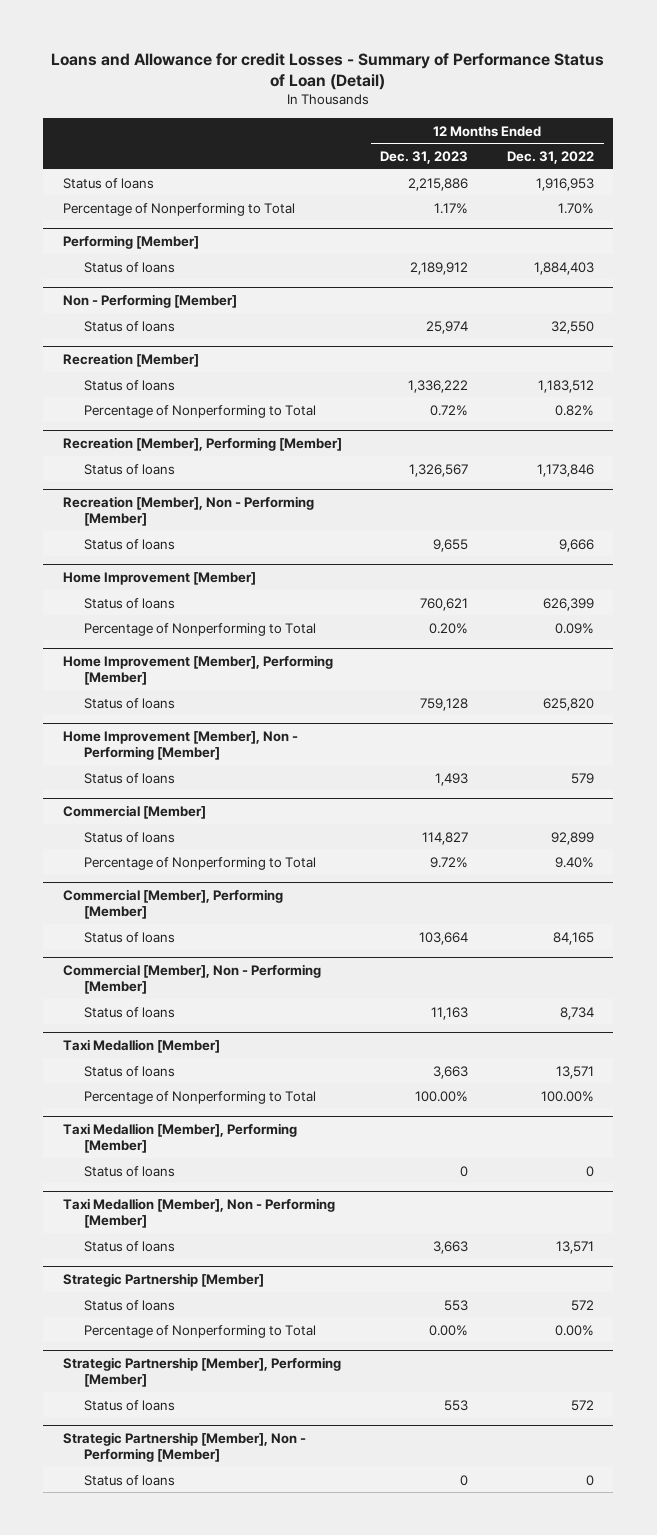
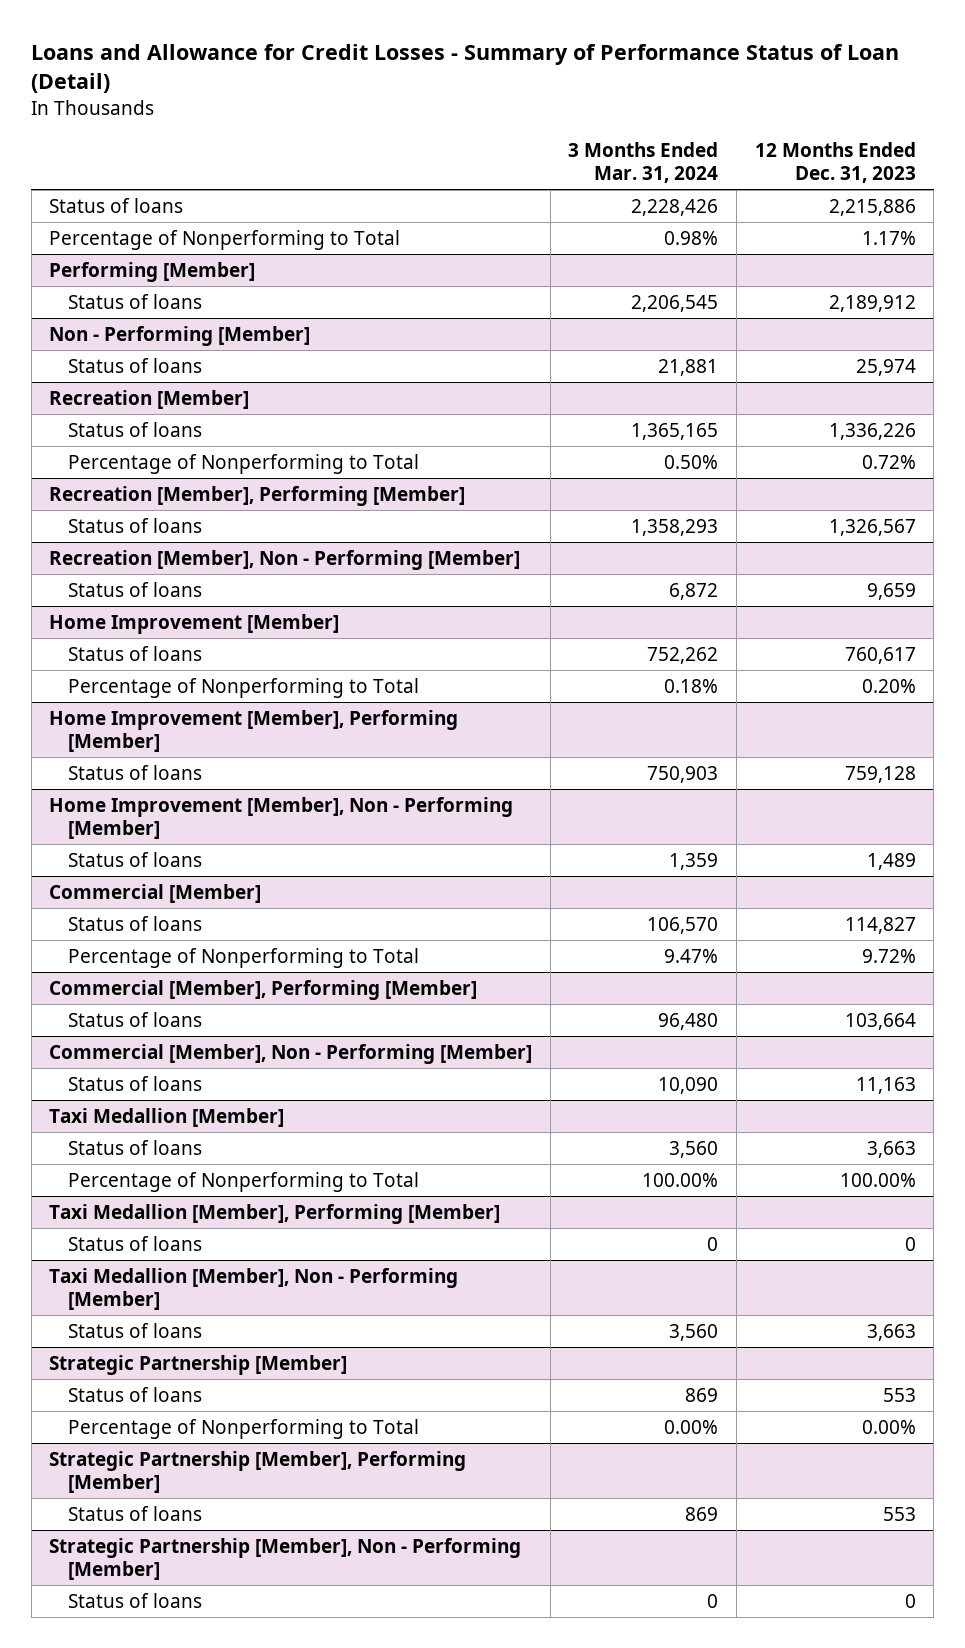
- Loans and Allowance for credit Losses - Summary of Performance Status of Loan (Detail)
+ Loans and Allowance for Credit Losses - Summary of Performance Status of Loan (Detail)
- | 12 Months Ended Dec. 31, 2023 | 12 Months Ended Dec. 31, 2022
+ | 3 Months Ended Mar. 31, 2024 | 12 Months Ended Dec. 31, 2023
@ Recreation [Member]
- Status of loans | 1,336,222 | 1,183,512
+ Status of loans | 1,365,165 | 1,336,226
@ Recreation [Member], Non - Performing [Member]
- Status of loans | 9,655 | 9,666
+ Status of loans | 6,872 | 9,659
@ Home Improvement [Member]
- Status of loans | 760,621 | 626,399
+ Status of loans | 752,262 | 760,617
@ Home Improvement [Member], Non - Performing [Member]
- Status of loans | 1,493 | 579
+ Status of loans | 1,359 | 1,489

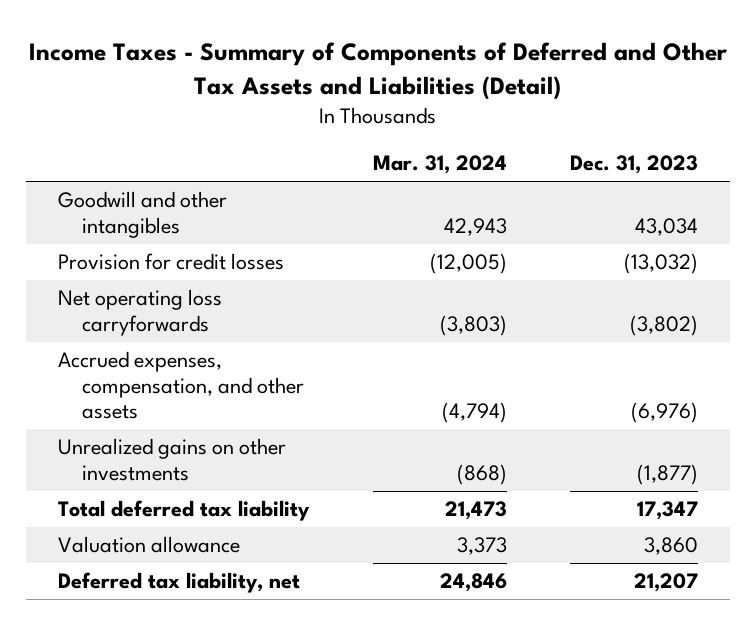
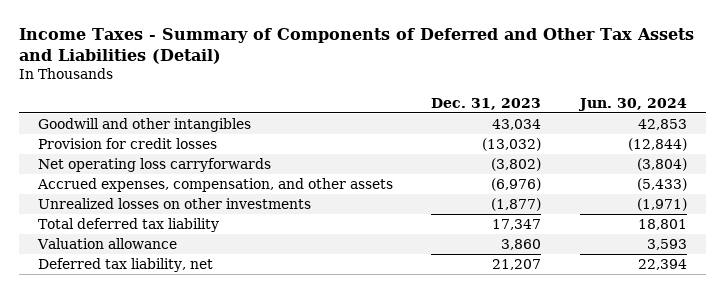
- | Mar. 31, 2024 | Dec. 31, 2023
+ | Dec. 31, 2023 | Jun. 30, 2024
- Unrealized gains on other investments | (868) | (1,877)
+ Unrealized losses on other investments | (1,877) | (1,971)

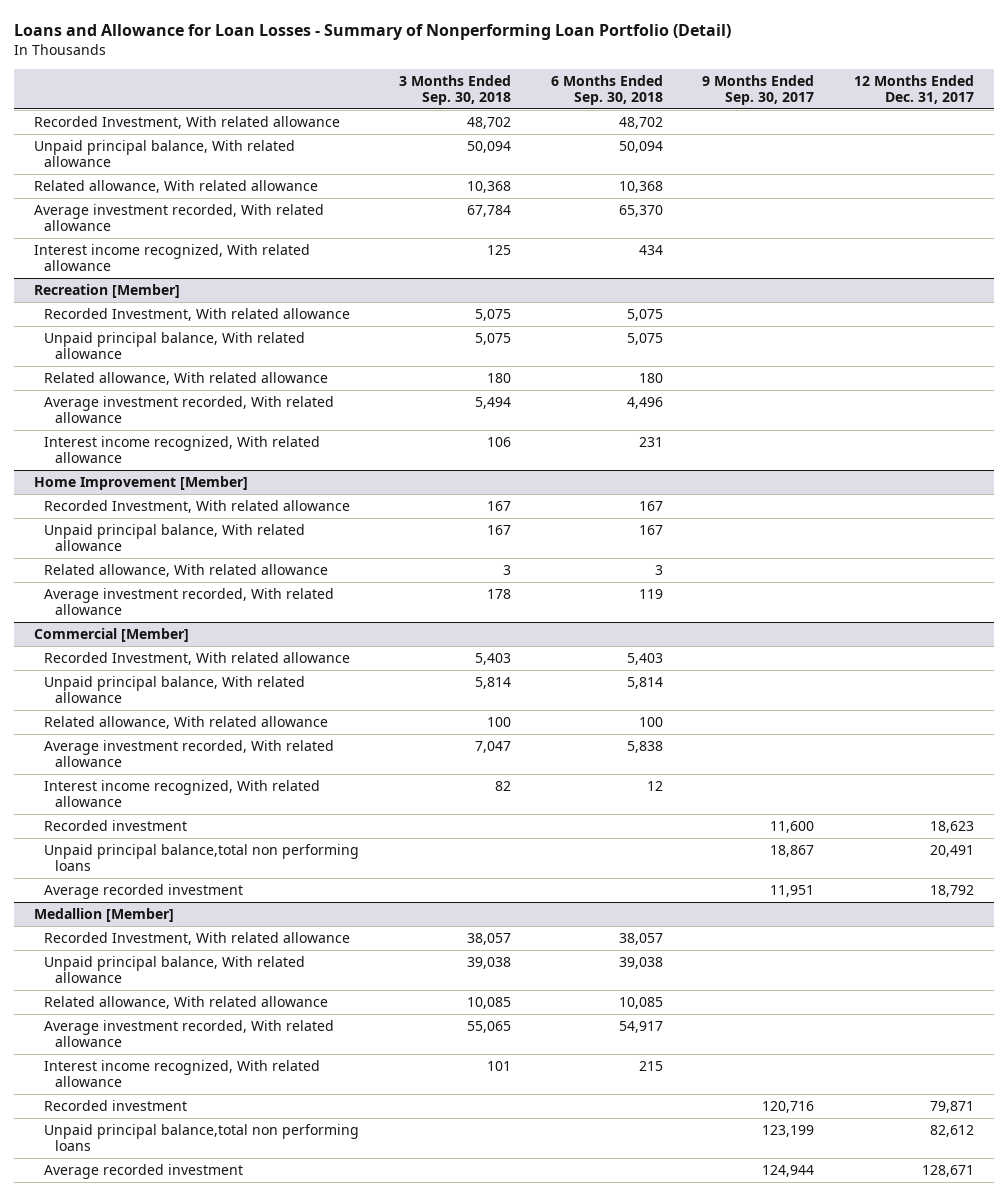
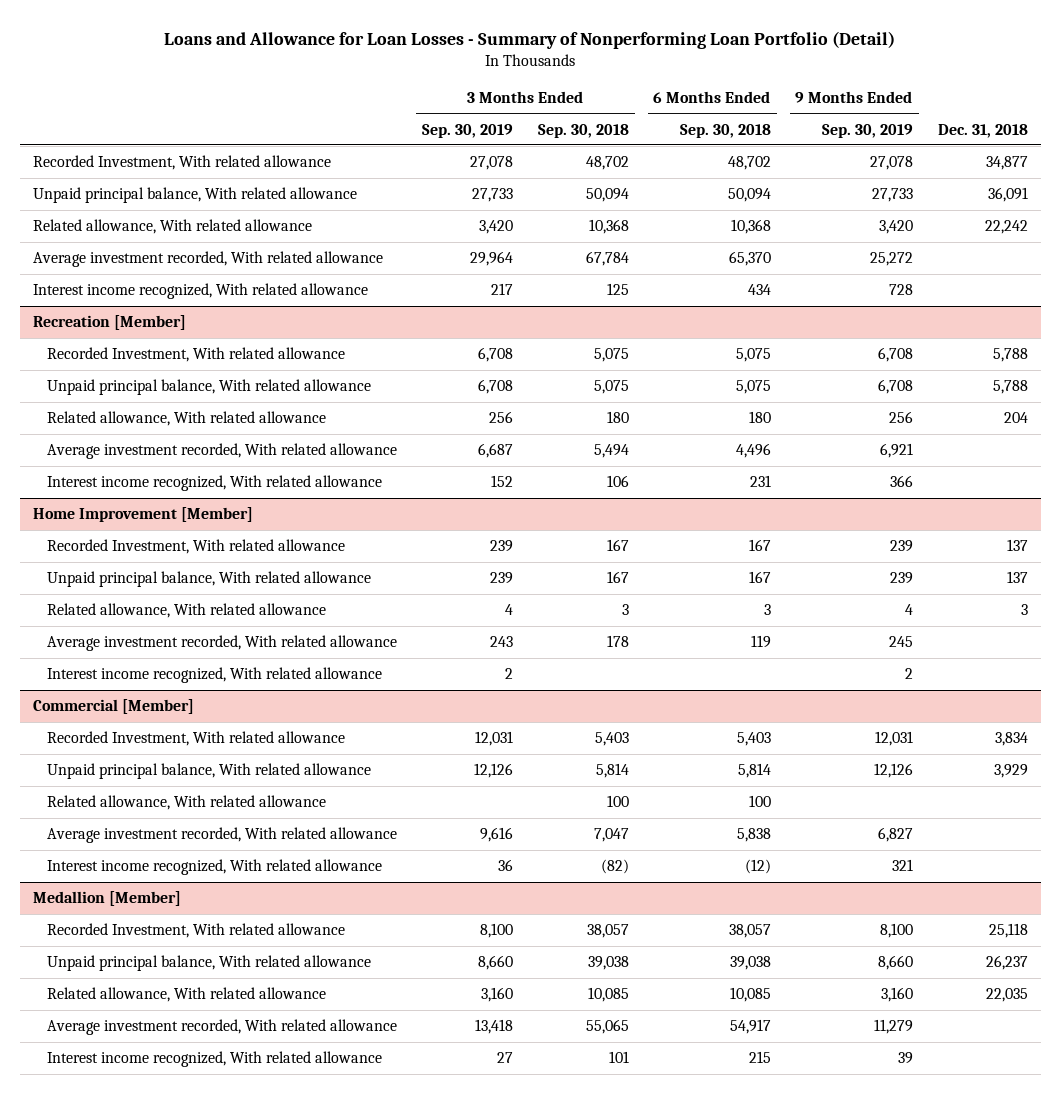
- | 3 Months Ended Sep. 30, 2018 | 6 Months Ended Sep. 30, 2018 | 9 Months Ended Sep. 30, 2017 | 12 Months Ended Dec. 31, 2017
+ | 3 Months Ended Sep. 30, 2019 | 3 Months Ended Sep. 30, 2018 | 6 Months Ended Sep. 30, 2018 | 9 Months Ended Sep. 30, 2019 | Dec. 31, 2018
@ Home Improvement [Member]
+ Interest income recognized, With related allowance | 2 | | | 2 |
@ Commercial [Member]
- Interest income recognized, With related allowance | 82 | 12 | |
- Recorded investment | | | 11,600 | 18,623
- Unpaid principal balance,total non performing loans | | | 18,867 | 20,491
- Average recorded investment | | | 11,951 | 18,792
+ Interest income recognized, With related allowance | 36 | (82) | (12) | 321 |
@ Medallion [Member]
- Recorded investment | | | 120,716 | 79,871
- Unpaid principal balance,total non performing loans | | | 123,199 | 82,612
- Average recorded investment | | | 124,944 | 128,671

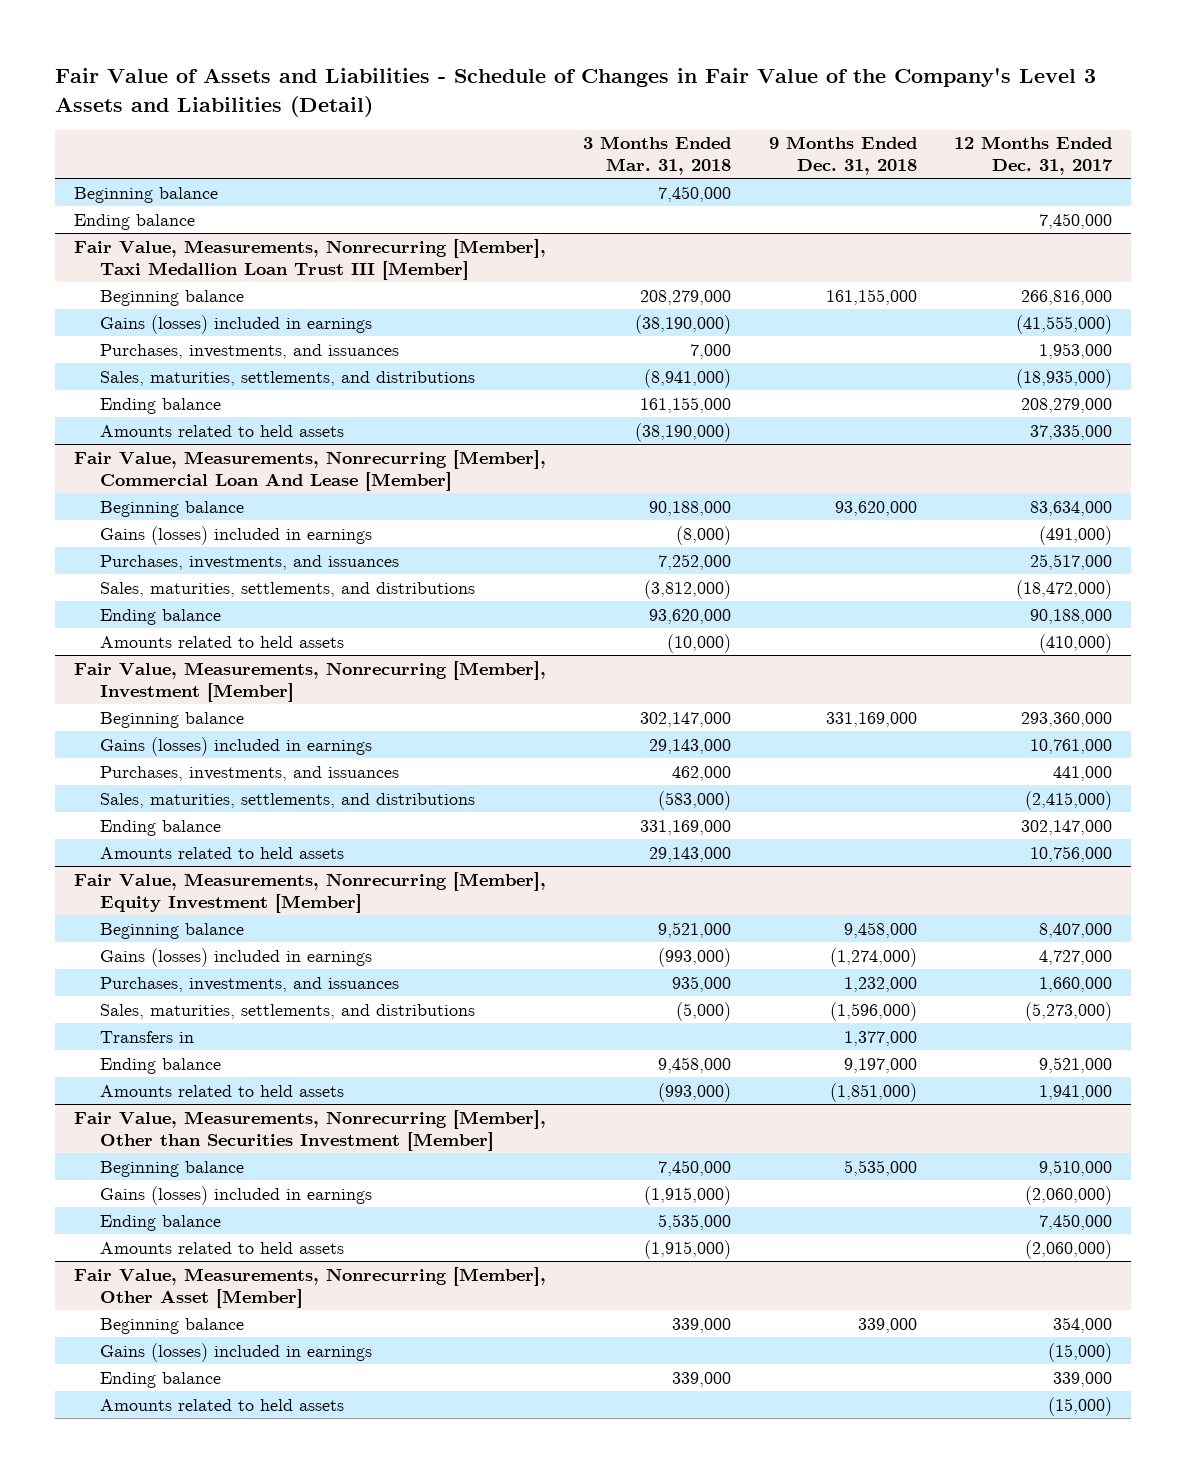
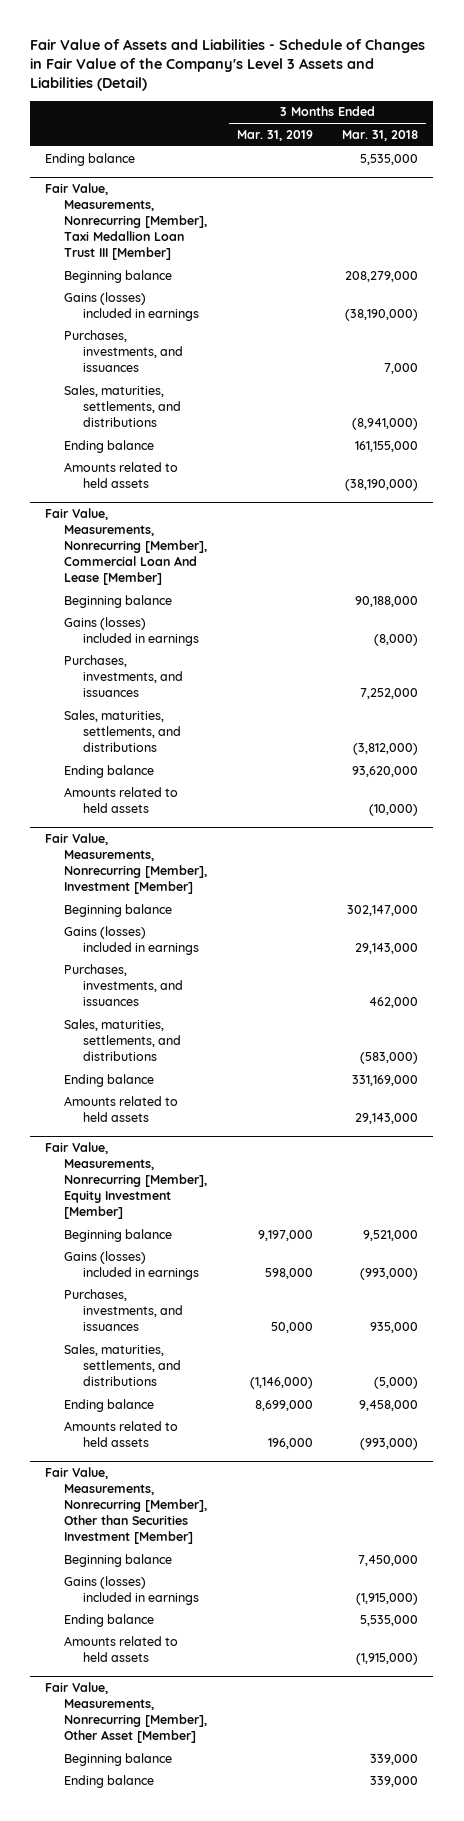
- | 3 Months Ended Mar. 31, 2018 | 9 Months Ended Dec. 31, 2018 | 12 Months Ended Dec. 31, 2017
+ | 3 Months Ended Mar. 31, 2019 | 3 Months Ended Mar. 31, 2018
- Beginning balance | 7,450,000 | |
- Ending balance | | | 7,450,000
+ Ending balance | | 5,535,000
@ Fair Value, Measurements, Nonrecurring [Member], Equity Investment [Member]
- Transfers in | | 1,377,000 |
@ Fair Value, Measurements, Nonrecurring [Member], Other Asset [Member]
- Gains (losses) included in earnings | | | (15,000)
- Amounts related to held assets | | | (15,000)

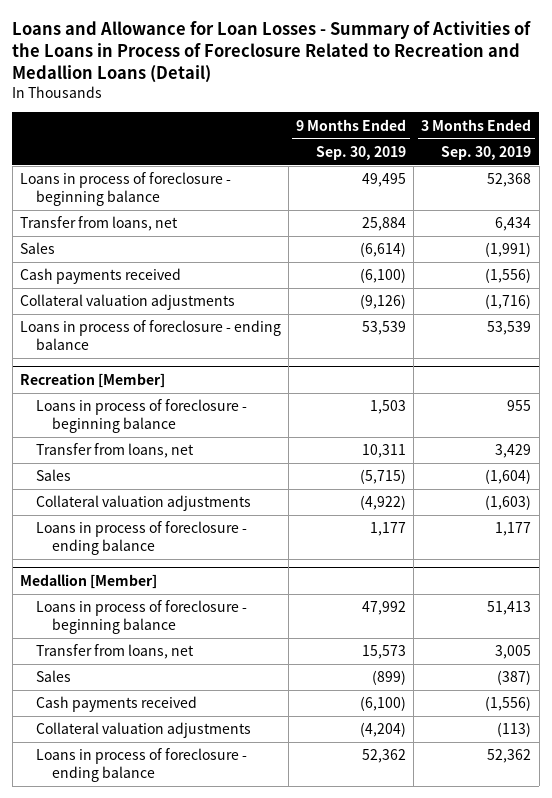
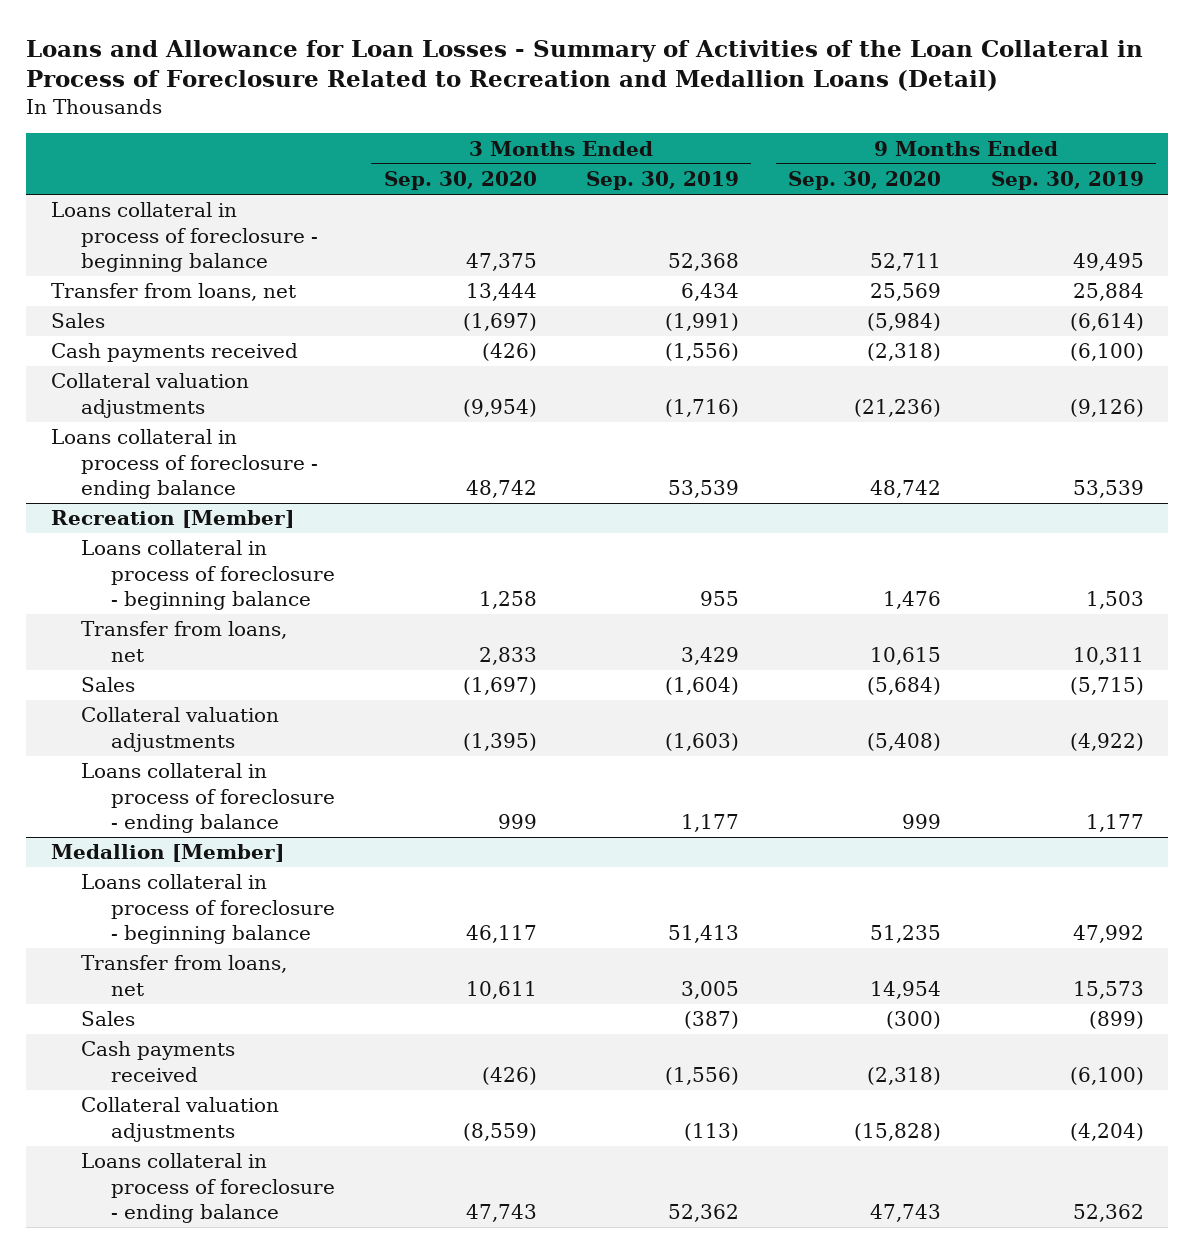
- Loans and Allowance for Loan Losses - Summary of Activities of the Loans in Process of Foreclosure Related to Recreation and Medallion Loans (Detail)
+ Loans and Allowance for Loan Losses - Summary of Activities of the Loan Collateral in Process of Foreclosure Related to Recreation and Medallion Loans (Detail)
- | 9 Months Ended Sep. 30, 2019 | 3 Months Ended Sep. 30, 2019
+ | 3 Months Ended Sep. 30, 2020 | 3 Months Ended Sep. 30, 2019 | 9 Months Ended Sep. 30, 2020 | 9 Months Ended Sep. 30, 2019
- Loans in process of foreclosure - beginning balance | 49,495 | 52,368
+ Loans collateral in process of foreclosure - beginning balance | 47,375 | 52,368 | 52,711 | 49,495
- Loans in process of foreclosure - ending balance | 53,539 | 53,539
+ Loans collateral in process of foreclosure - ending balance | 48,742 | 53,539 | 48,742 | 53,539
@ Recreation [Member]
- Loans in process of foreclosure - beginning balance | 1,503 | 955
+ Loans collateral in process of foreclosure - beginning balance | 1,258 | 955 | 1,476 | 1,503
- Loans in process of foreclosure - ending balance | 1,177 | 1,177
+ Loans collateral in process of foreclosure - ending balance | 999 | 1,177 | 999 | 1,177
@ Medallion [Member]
- Loans in process of foreclosure - beginning balance | 47,992 | 51,413
+ Loans collateral in process of foreclosure - beginning balance | 46,117 | 51,413 | 51,235 | 47,992
- Loans in process of foreclosure - ending balance | 52,362 | 52,362
+ Loans collateral in process of foreclosure - ending balance | 47,743 | 52,362 | 47,743 | 52,362

